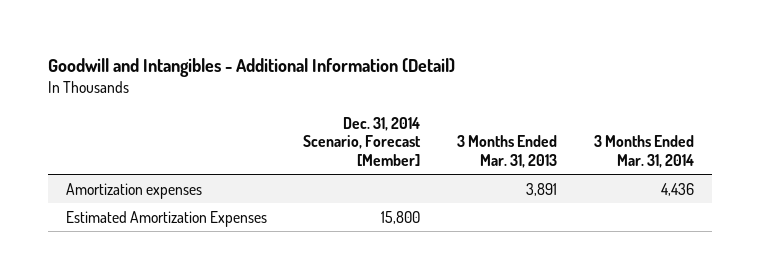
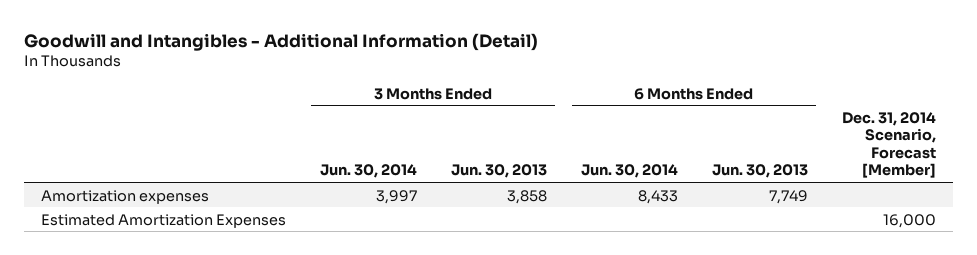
- | Dec. 31, 2014 Scenario, Forecast [Member] | 3 Months Ended Mar. 31, 2013 | 3 Months Ended Mar. 31, 2014
+ | 3 Months Ended Jun. 30, 2014 | 3 Months Ended Jun. 30, 2013 | 6 Months Ended Jun. 30, 2014 | 6 Months Ended Jun. 30, 2013 | Dec. 31, 2014 Scenario, Forecast [Member]
- Estimated Amortization Expenses | 15,800 | |
+ Estimated Amortization Expenses | | | | | 16,000

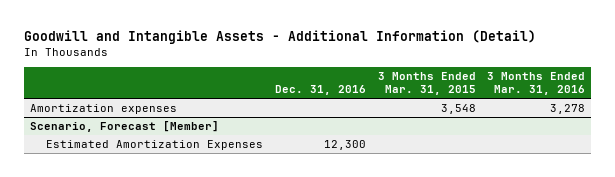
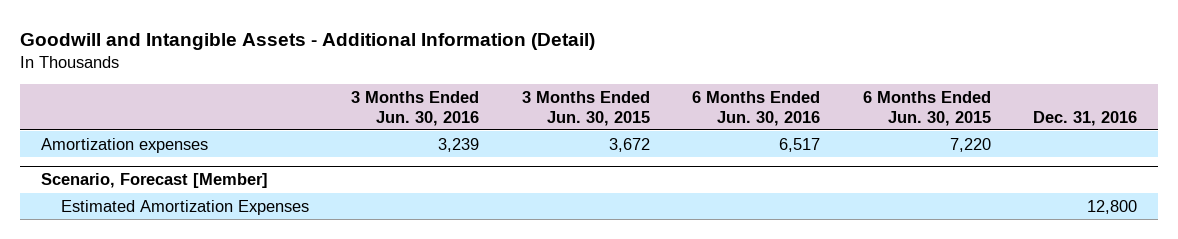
- | Dec. 31, 2016 | 3 Months Ended Mar. 31, 2015 | 3 Months Ended Mar. 31, 2016
+ | 3 Months Ended Jun. 30, 2016 | 3 Months Ended Jun. 30, 2015 | 6 Months Ended Jun. 30, 2016 | 6 Months Ended Jun. 30, 2015 | Dec. 31, 2016
@ Scenario, Forecast [Member]
- Estimated Amortization Expenses | 12,300 | |
+ Estimated Amortization Expenses | | | | | 12,800

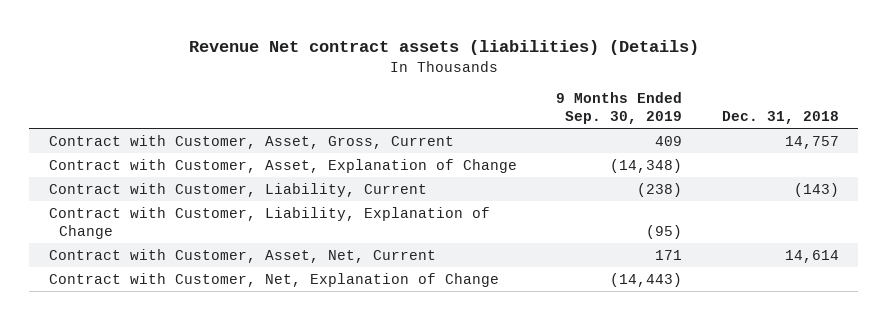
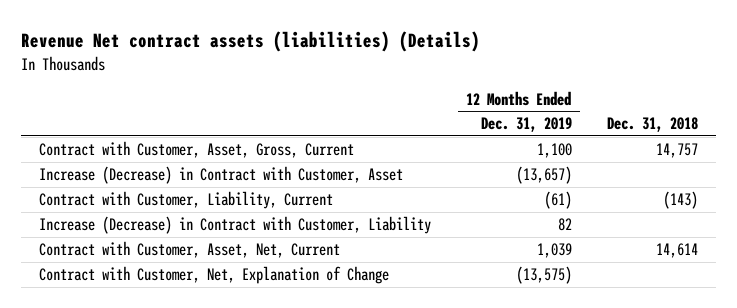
- | 9 Months Ended Sep. 30, 2019 | Dec. 31, 2018
+ | 12 Months Ended Dec. 31, 2019 | Dec. 31, 2018
- Contract with Customer, Asset, Explanation of Change | (14,348) |
+ Increase (Decrease) in Contract with Customer, Asset | (13,657) |
- Contract with Customer, Liability, Explanation of Change | (95) |
+ Increase (Decrease) in Contract with Customer, Liability | 82 |

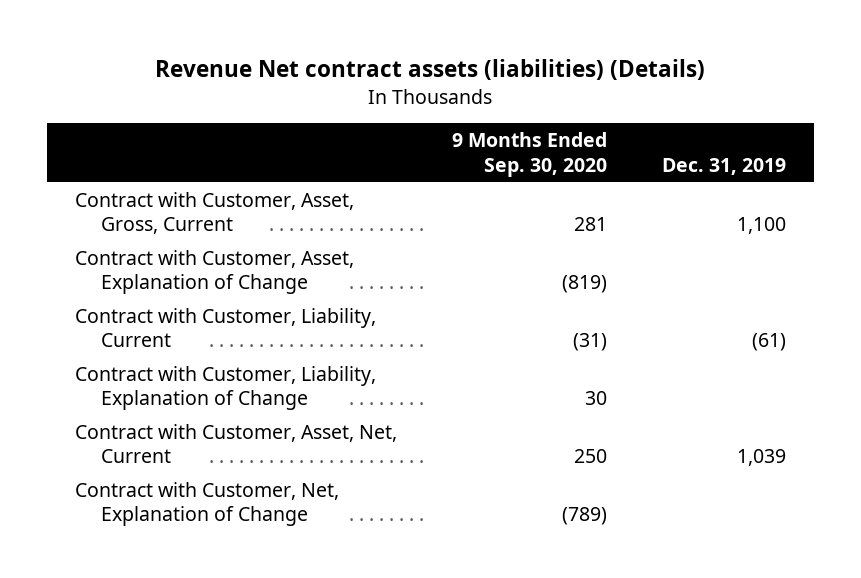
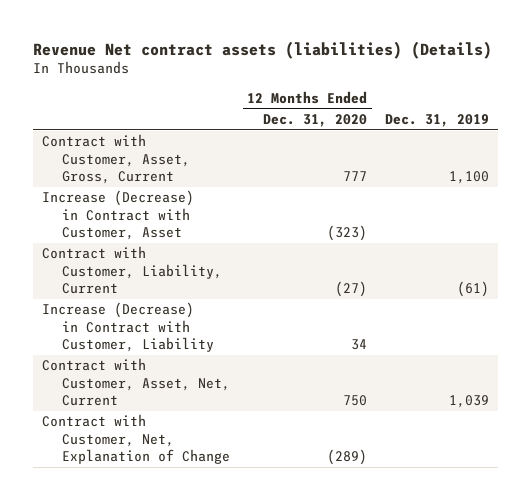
- | 9 Months Ended Sep. 30, 2020 | Dec. 31, 2019
+ | 12 Months Ended Dec. 31, 2020 | Dec. 31, 2019
- Contract with Customer, Asset, Explanation of Change | (819) |
+ Increase (Decrease) in Contract with Customer, Asset | (323) |
- Contract with Customer, Liability, Explanation of Change | 30 |
+ Increase (Decrease) in Contract with Customer, Liability | 34 |

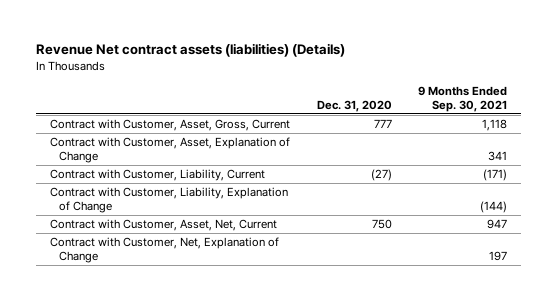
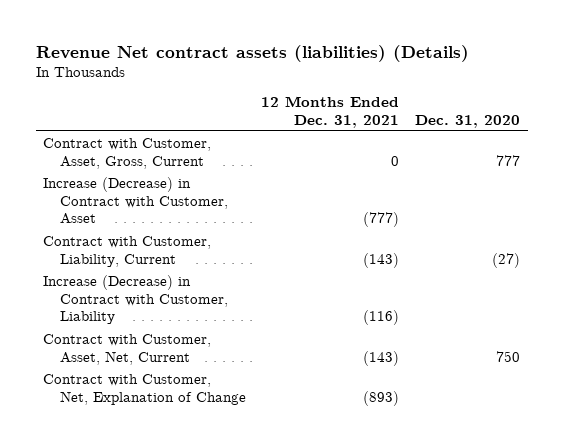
- | Dec. 31, 2020 | 9 Months Ended Sep. 30, 2021
+ | 12 Months Ended Dec. 31, 2021 | Dec. 31, 2020
- Contract with Customer, Asset, Explanation of Change | | 341
+ Increase (Decrease) in Contract with Customer, Asset | (777) |
- Contract with Customer, Liability, Explanation of Change | | (144)
+ Increase (Decrease) in Contract with Customer, Liability | (116) |

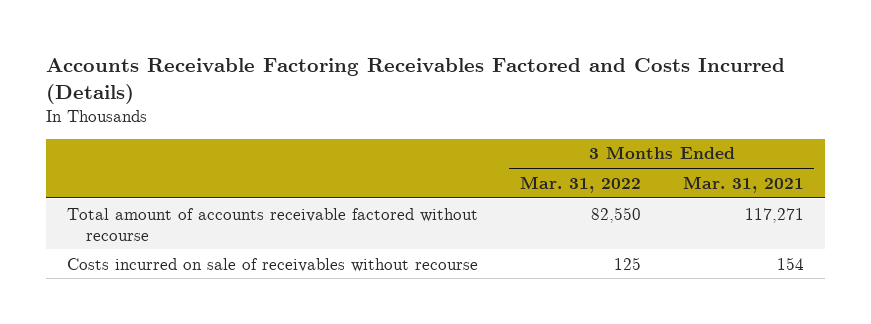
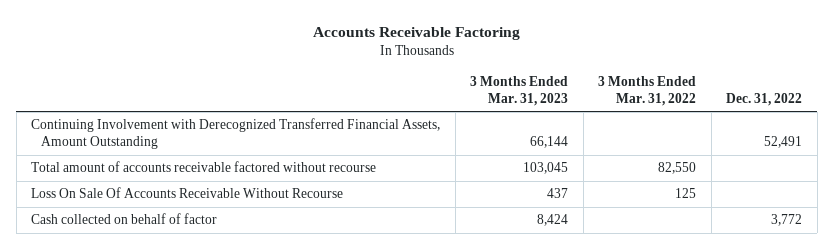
- Accounts Receivable Factoring Receivables Factored and Costs Incurred (Details)
+ Accounts Receivable Factoring
- | 3 Months Ended Mar. 31, 2022 | 3 Months Ended Mar. 31, 2021
+ | 3 Months Ended Mar. 31, 2023 | 3 Months Ended Mar. 31, 2022 | Dec. 31, 2022
+ Continuing Involvement with Derecognized Transferred Financial Assets, Amount Outstanding | 66,144 | | 52,491
- Costs incurred on sale of receivables without recourse | 125 | 154
+ Loss On Sale Of Accounts Receivable Without Recourse | 437 | 125 |
+ Cash collected on behalf of factor | 8,424 | | 3,772

